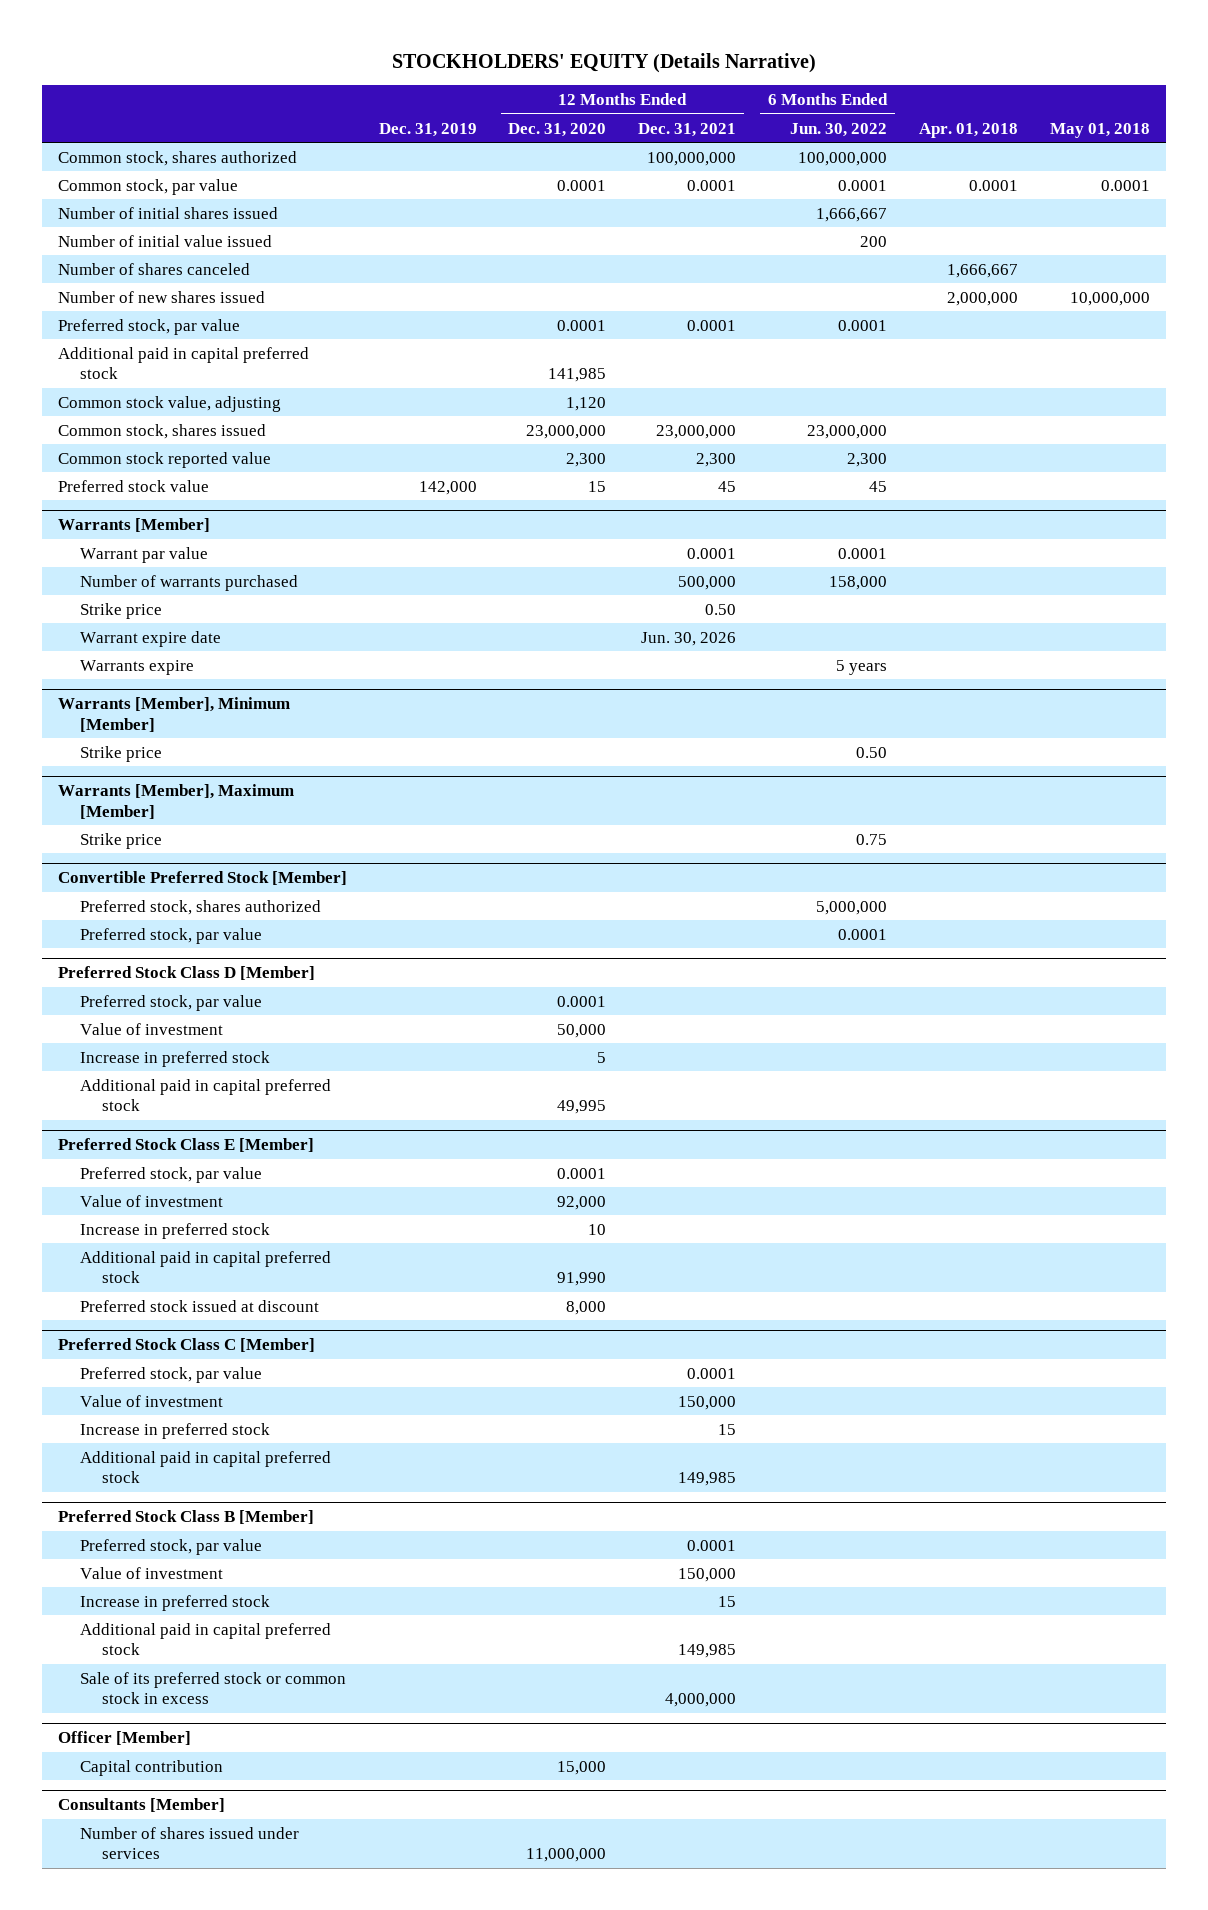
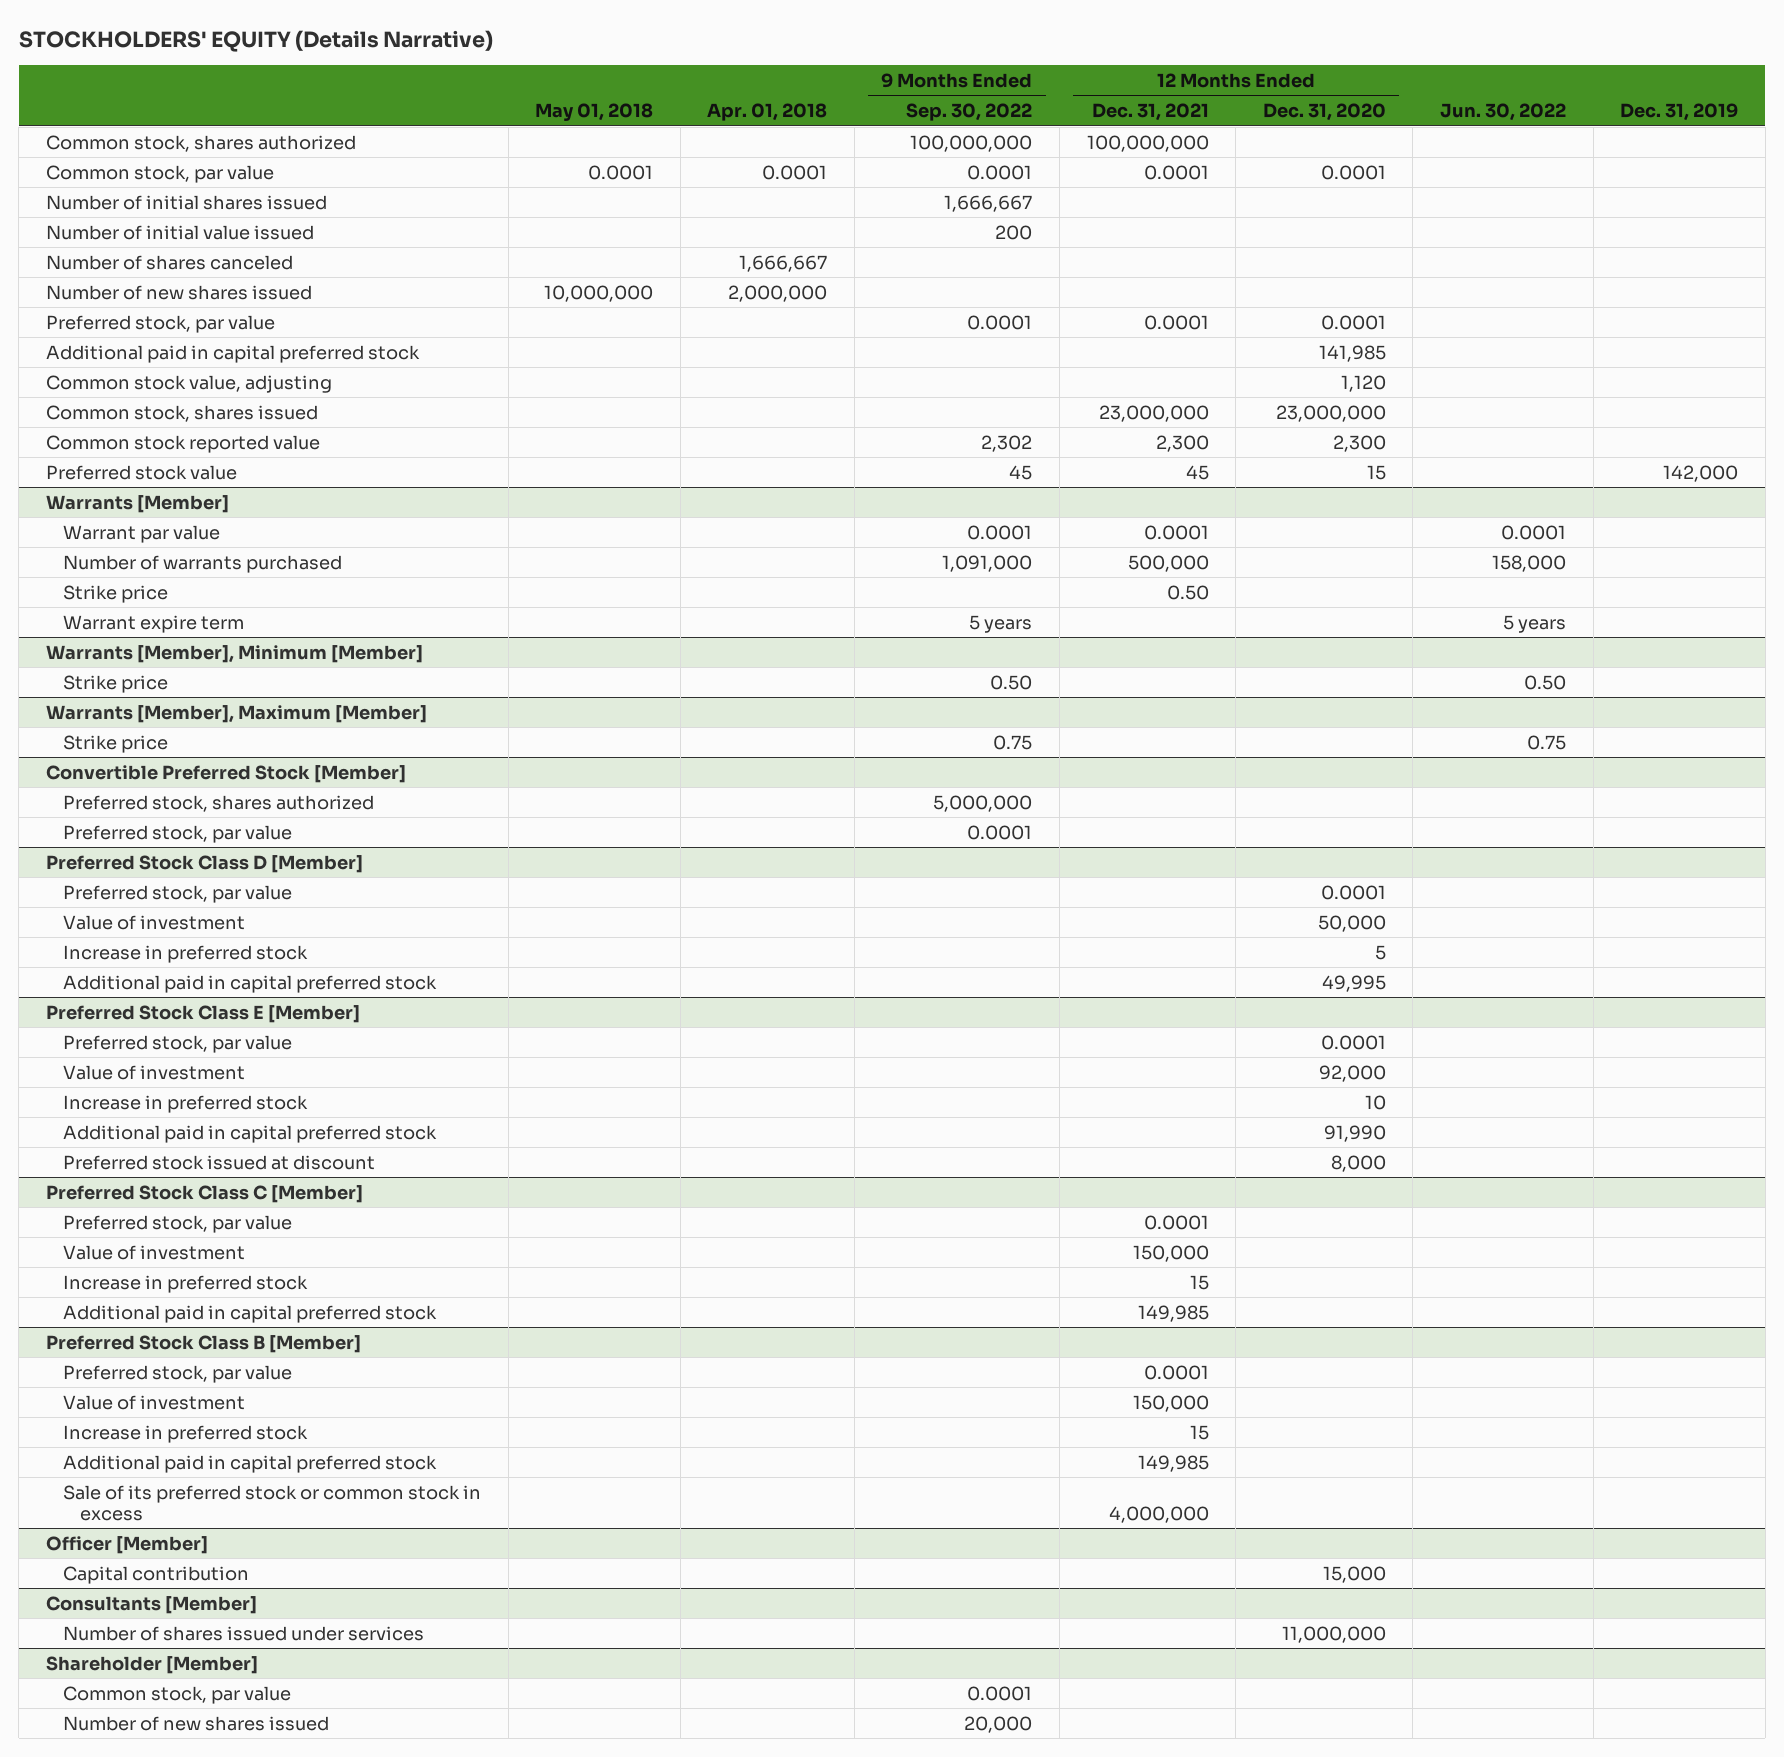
- | Dec. 31, 2019 | 12 Months Ended Dec. 31, 2020 | 12 Months Ended Dec. 31, 2021 | 6 Months Ended Jun. 30, 2022 | Apr. 01, 2018 | May 01, 2018
+ | May 01, 2018 | Apr. 01, 2018 | 9 Months Ended Sep. 30, 2022 | 12 Months Ended Dec. 31, 2021 | 12 Months Ended Dec. 31, 2020 | Jun. 30, 2022 | Dec. 31, 2019
@ Warrants [Member]
- Warrant expire date | | | Jun. 30, 2026 | | |
- Warrants expire | | | | 5 years | |
+ Warrant expire term | | | 5 years | | | 5 years |
+ Shareholder [Member]
+ Common stock, par value | | | 0.0001 | | | |
+ Number of new shares issued | | | 20,000 | | | |

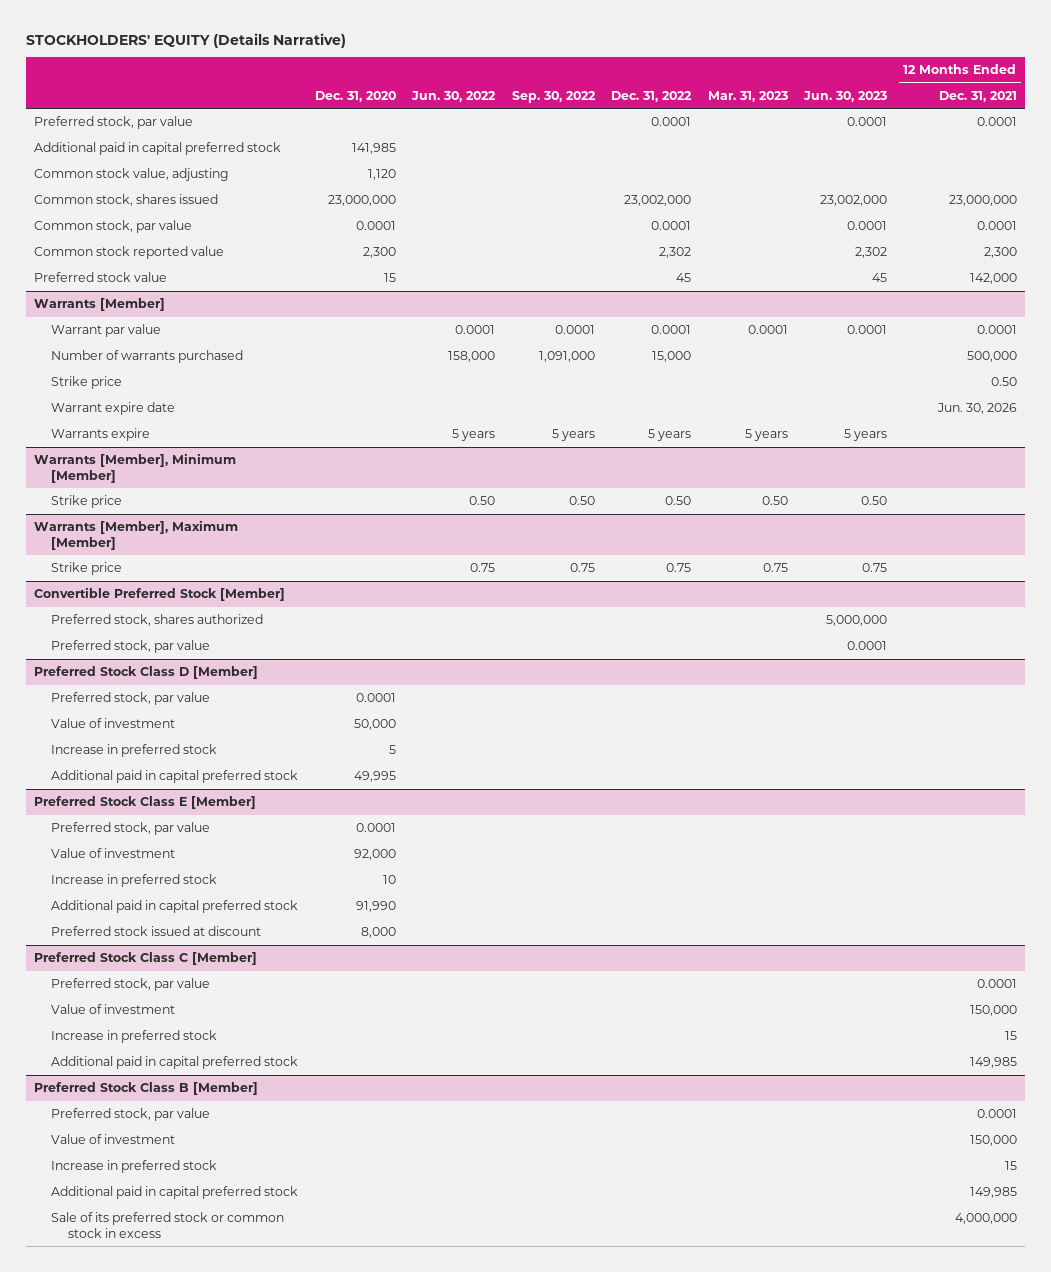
- | May 01, 2018 | Apr. 01, 2018 | 9 Months Ended Sep. 30, 2022 | 12 Months Ended Dec. 31, 2021 | 12 Months Ended Dec. 31, 2020 | Jun. 30, 2022 | Dec. 31, 2019
+ | Dec. 31, 2020 | Jun. 30, 2022 | Sep. 30, 2022 | Dec. 31, 2022 | Mar. 31, 2023 | Jun. 30, 2023 | 12 Months Ended Dec. 31, 2021
- Common stock, shares authorized | | | 100,000,000 | 100,000,000 | | |
- Number of initial shares issued | | | 1,666,667 | | | |
- Number of initial value issued | | | 200 | | | |
- Number of shares canceled | | 1,666,667 | | | | |
- Number of new shares issued | 10,000,000 | 2,000,000 | | | | |
moved down: Common stock, par value | 0.0001 | | | 0.0001 | | 0.0001 | 0.0001
- Preferred stock value | | | 45 | 45 | 15 | | 142,000
+ Preferred stock value | 15 | | | 45 | | 45 | 142,000
@ Warrants [Member]
- Warrant expire term | | | 5 years | | | 5 years |
+ Warrant expire date | | | | | | | Jun. 30, 2026
+ Warrants expire | | 5 years | 5 years | 5 years | 5 years | 5 years |
- Officer [Member]
- Capital contribution | | | | | 15,000 | |
- Consultants [Member]
- Number of shares issued under services | | | | | 11,000,000 | |
- Shareholder [Member]
- Common stock, par value | | | 0.0001 | | | |
- Number of new shares issued | | | 20,000 | | | |

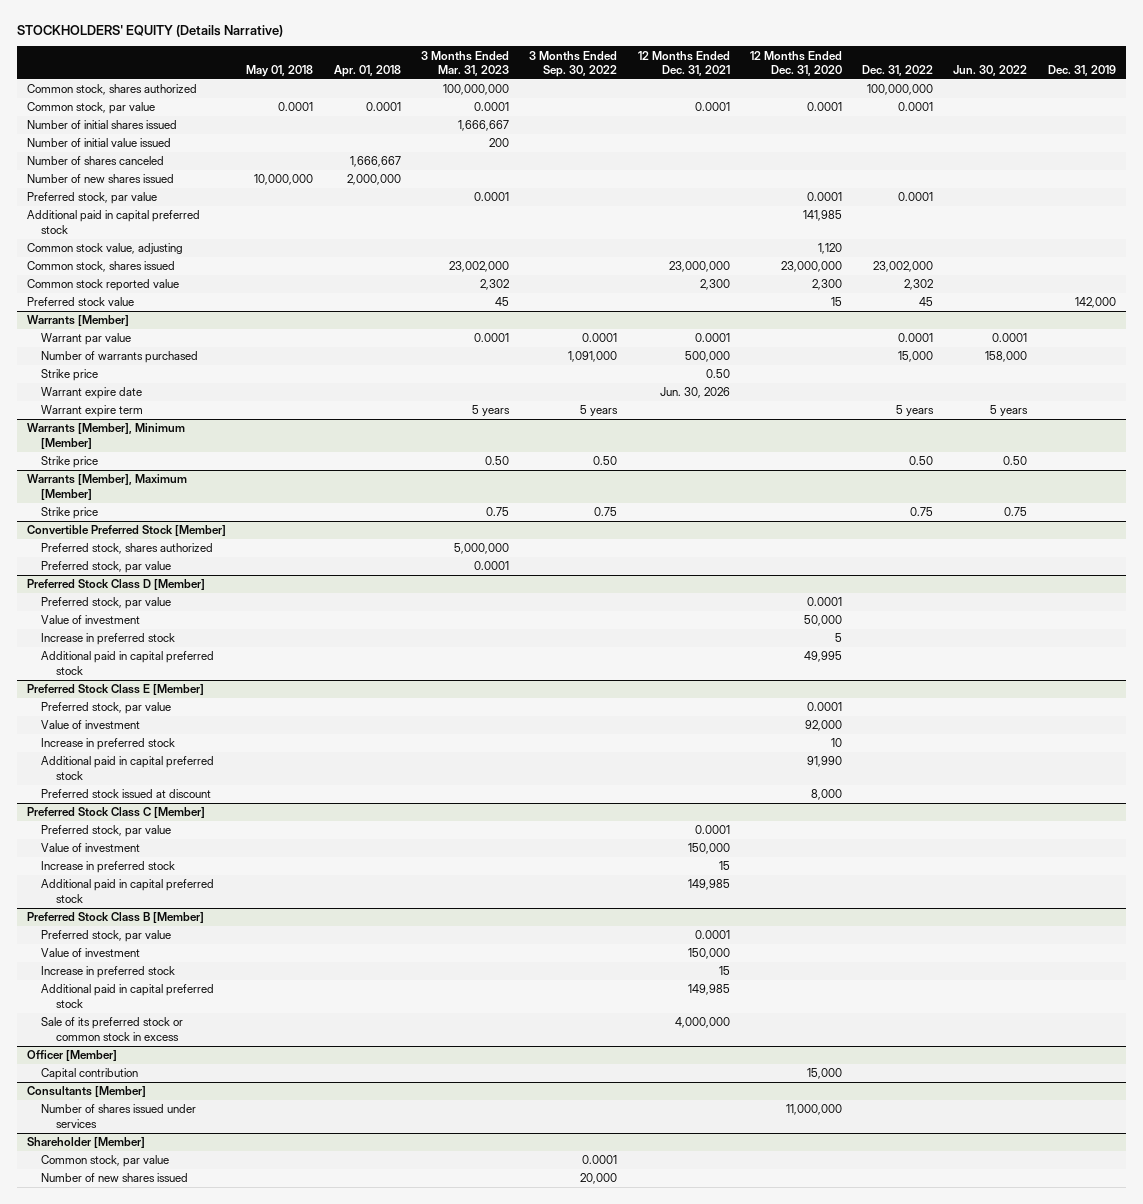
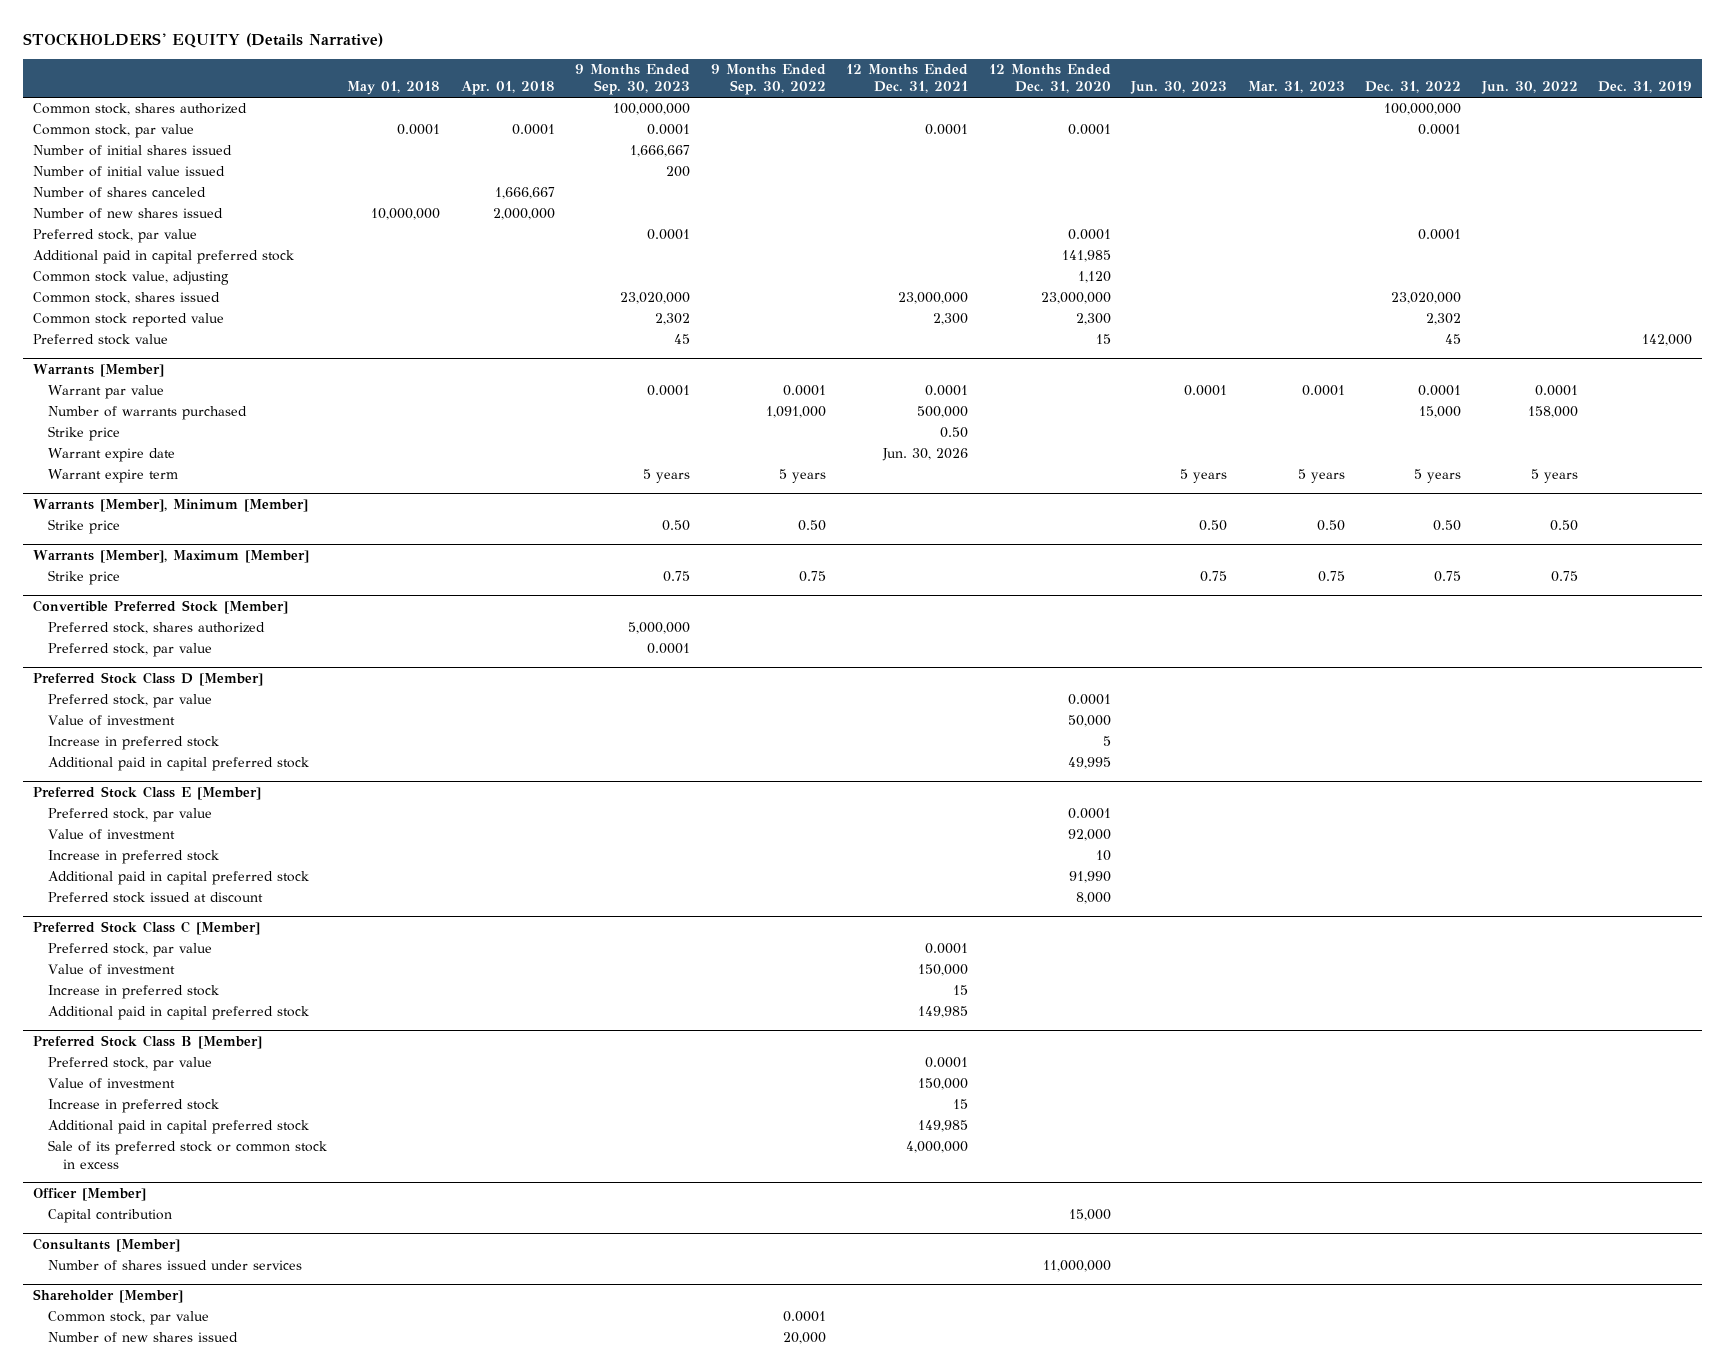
- | May 01, 2018 | Apr. 01, 2018 | 3 Months Ended Mar. 31, 2023 | 3 Months Ended Sep. 30, 2022 | 12 Months Ended Dec. 31, 2021 | 12 Months Ended Dec. 31, 2020 | Dec. 31, 2022 | Jun. 30, 2022 | Dec. 31, 2019
+ | May 01, 2018 | Apr. 01, 2018 | 9 Months Ended Sep. 30, 2023 | 9 Months Ended Sep. 30, 2022 | 12 Months Ended Dec. 31, 2021 | 12 Months Ended Dec. 31, 2020 | Jun. 30, 2023 | Mar. 31, 2023 | Dec. 31, 2022 | Jun. 30, 2022 | Dec. 31, 2019
- Common stock, shares issued | | | 23,002,000 | | 23,000,000 | 23,000,000 | 23,002,000 | |
+ Common stock, shares issued | | | 23,020,000 | | 23,000,000 | 23,000,000 | | | 23,020,000 | |

